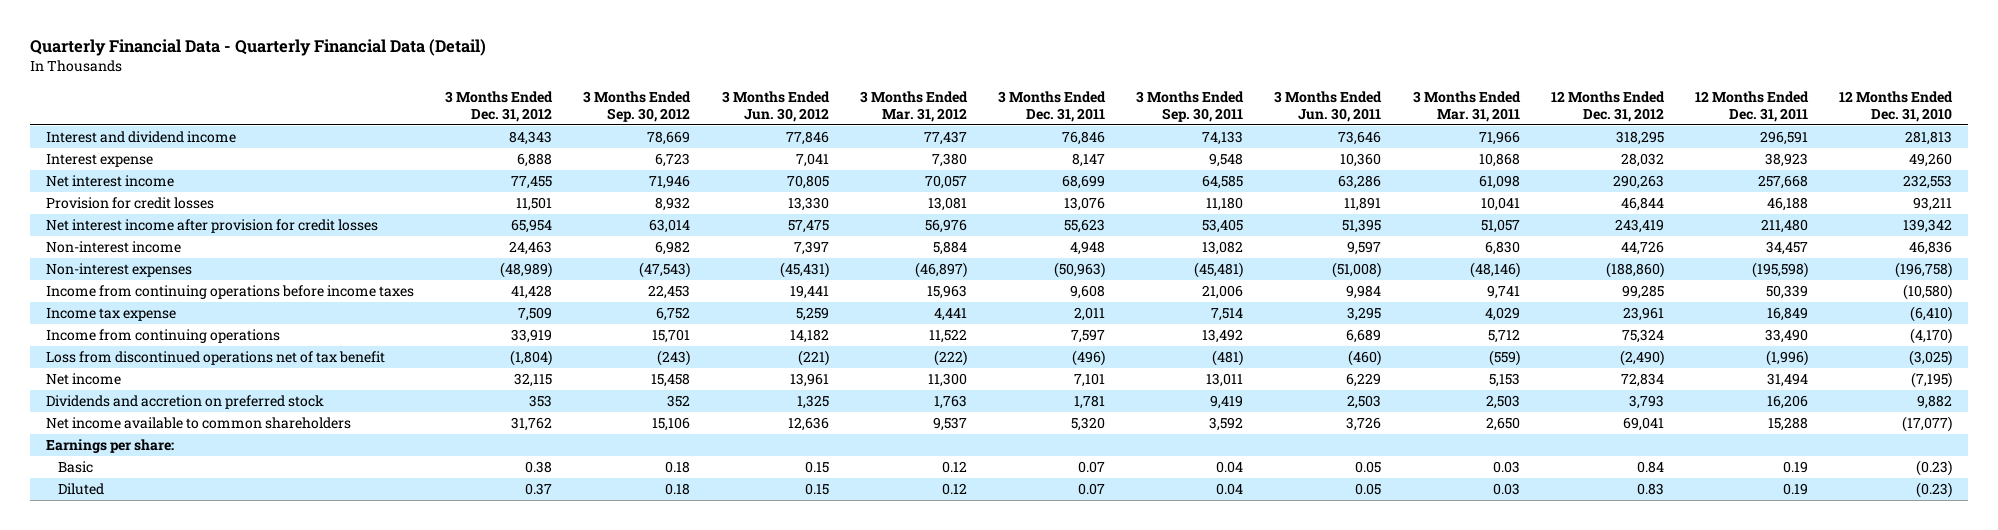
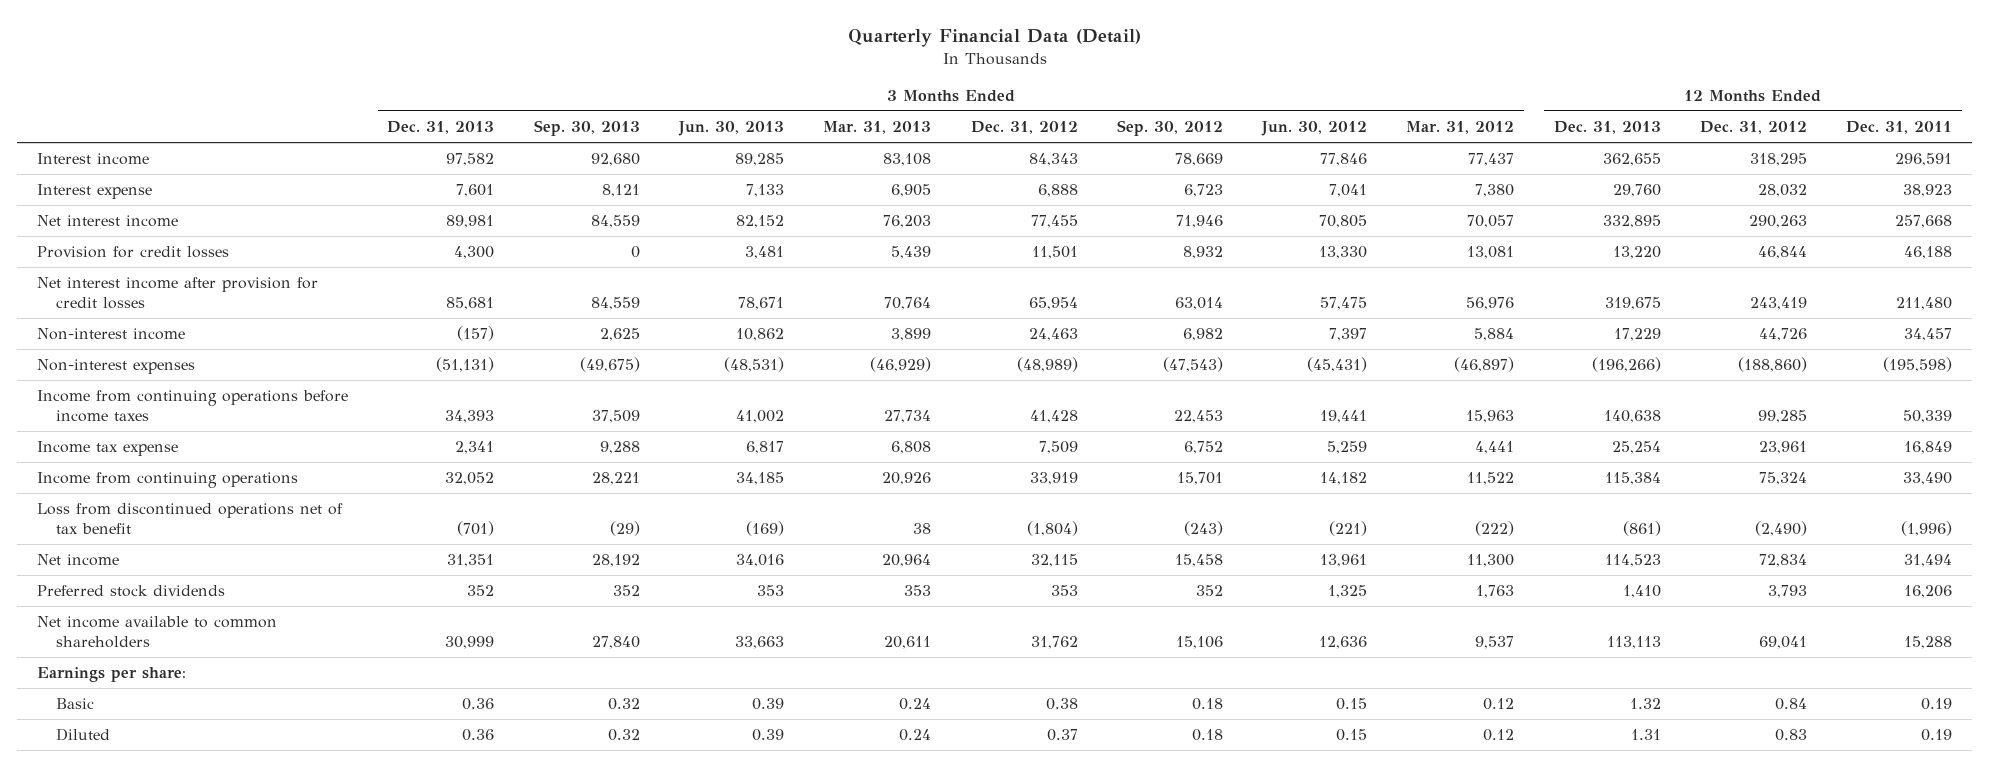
- Quarterly Financial Data - Quarterly Financial Data (Detail)
+ Quarterly Financial Data (Detail)
- | 3 Months Ended Dec. 31, 2012 | 3 Months Ended Sep. 30, 2012 | 3 Months Ended Jun. 30, 2012 | 3 Months Ended Mar. 31, 2012 | 3 Months Ended Dec. 31, 2011 | 3 Months Ended Sep. 30, 2011 | 3 Months Ended Jun. 30, 2011 | 3 Months Ended Mar. 31, 2011 | 12 Months Ended Dec. 31, 2012 | 12 Months Ended Dec. 31, 2011 | 12 Months Ended Dec. 31, 2010
+ | 3 Months Ended Dec. 31, 2013 | 3 Months Ended Sep. 30, 2013 | 3 Months Ended Jun. 30, 2013 | 3 Months Ended Mar. 31, 2013 | 3 Months Ended Dec. 31, 2012 | 3 Months Ended Sep. 30, 2012 | 3 Months Ended Jun. 30, 2012 | 3 Months Ended Mar. 31, 2012 | 12 Months Ended Dec. 31, 2013 | 12 Months Ended Dec. 31, 2012 | 12 Months Ended Dec. 31, 2011
- Interest and dividend income | 84,343 | 78,669 | 77,846 | 77,437 | 76,846 | 74,133 | 73,646 | 71,966 | 318,295 | 296,591 | 281,813
+ Interest income | 97,582 | 92,680 | 89,285 | 83,108 | 84,343 | 78,669 | 77,846 | 77,437 | 362,655 | 318,295 | 296,591
- Dividends and accretion on preferred stock | 353 | 352 | 1,325 | 1,763 | 1,781 | 9,419 | 2,503 | 2,503 | 3,793 | 16,206 | 9,882
+ Preferred stock dividends | 352 | 352 | 353 | 353 | 353 | 352 | 1,325 | 1,763 | 1,410 | 3,793 | 16,206

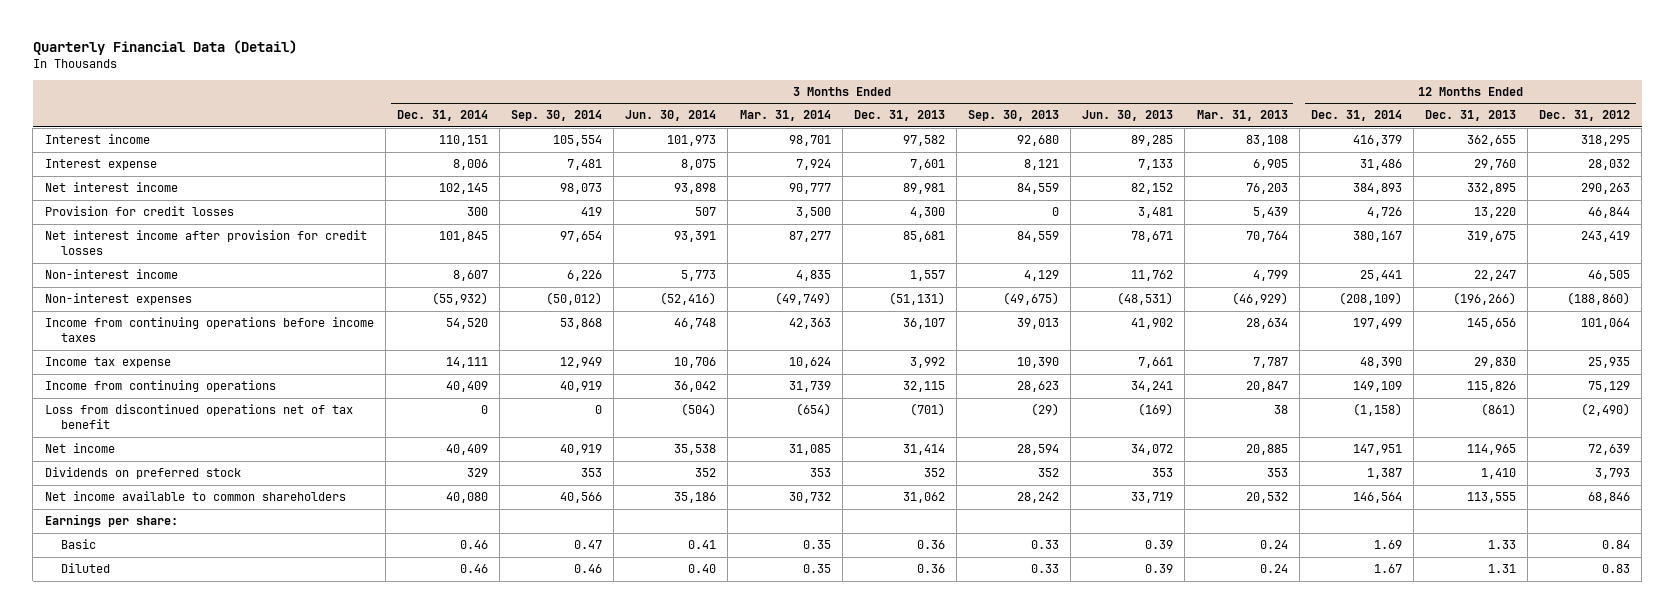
- | 3 Months Ended Dec. 31, 2013 | 3 Months Ended Sep. 30, 2013 | 3 Months Ended Jun. 30, 2013 | 3 Months Ended Mar. 31, 2013 | 3 Months Ended Dec. 31, 2012 | 3 Months Ended Sep. 30, 2012 | 3 Months Ended Jun. 30, 2012 | 3 Months Ended Mar. 31, 2012 | 12 Months Ended Dec. 31, 2013 | 12 Months Ended Dec. 31, 2012 | 12 Months Ended Dec. 31, 2011
+ | 3 Months Ended Dec. 31, 2014 | 3 Months Ended Sep. 30, 2014 | 3 Months Ended Jun. 30, 2014 | 3 Months Ended Mar. 31, 2014 | 3 Months Ended Dec. 31, 2013 | 3 Months Ended Sep. 30, 2013 | 3 Months Ended Jun. 30, 2013 | 3 Months Ended Mar. 31, 2013 | 12 Months Ended Dec. 31, 2014 | 12 Months Ended Dec. 31, 2013 | 12 Months Ended Dec. 31, 2012
- Non-interest income | (157) | 2,625 | 10,862 | 3,899 | 24,463 | 6,982 | 7,397 | 5,884 | 17,229 | 44,726 | 34,457
+ Non-interest income | 8,607 | 6,226 | 5,773 | 4,835 | 1,557 | 4,129 | 11,762 | 4,799 | 25,441 | 22,247 | 46,505
- Income from continuing operations before income taxes | 34,393 | 37,509 | 41,002 | 27,734 | 41,428 | 22,453 | 19,441 | 15,963 | 140,638 | 99,285 | 50,339
- Income tax expense | 2,341 | 9,288 | 6,817 | 6,808 | 7,509 | 6,752 | 5,259 | 4,441 | 25,254 | 23,961 | 16,849
- Income from continuing operations | 32,052 | 28,221 | 34,185 | 20,926 | 33,919 | 15,701 | 14,182 | 11,522 | 115,384 | 75,324 | 33,490
+ Income from continuing operations before income taxes | 54,520 | 53,868 | 46,748 | 42,363 | 36,107 | 39,013 | 41,902 | 28,634 | 197,499 | 145,656 | 101,064
+ Income tax expense | 14,111 | 12,949 | 10,706 | 10,624 | 3,992 | 10,390 | 7,661 | 7,787 | 48,390 | 29,830 | 25,935
+ Income from continuing operations | 40,409 | 40,919 | 36,042 | 31,739 | 32,115 | 28,623 | 34,241 | 20,847 | 149,109 | 115,826 | 75,129
- Net income | 31,351 | 28,192 | 34,016 | 20,964 | 32,115 | 15,458 | 13,961 | 11,300 | 114,523 | 72,834 | 31,494
- Preferred stock dividends | 352 | 352 | 353 | 353 | 353 | 352 | 1,325 | 1,763 | 1,410 | 3,793 | 16,206
- Net income available to common shareholders | 30,999 | 27,840 | 33,663 | 20,611 | 31,762 | 15,106 | 12,636 | 9,537 | 113,113 | 69,041 | 15,288
+ Net income | 40,409 | 40,919 | 35,538 | 31,085 | 31,414 | 28,594 | 34,072 | 20,885 | 147,951 | 114,965 | 72,639
+ Dividends on preferred stock | 329 | 353 | 352 | 353 | 352 | 352 | 353 | 353 | 1,387 | 1,410 | 3,793
+ Net income available to common shareholders | 40,080 | 40,566 | 35,186 | 30,732 | 31,062 | 28,242 | 33,719 | 20,532 | 146,564 | 113,555 | 68,846
- Basic | 0.36 | 0.32 | 0.39 | 0.24 | 0.38 | 0.18 | 0.15 | 0.12 | 1.32 | 0.84 | 0.19
- Diluted | 0.36 | 0.32 | 0.39 | 0.24 | 0.37 | 0.18 | 0.15 | 0.12 | 1.31 | 0.83 | 0.19
+ Basic | 0.46 | 0.47 | 0.41 | 0.35 | 0.36 | 0.33 | 0.39 | 0.24 | 1.69 | 1.33 | 0.84
+ Diluted | 0.46 | 0.46 | 0.40 | 0.35 | 0.36 | 0.33 | 0.39 | 0.24 | 1.67 | 1.31 | 0.83

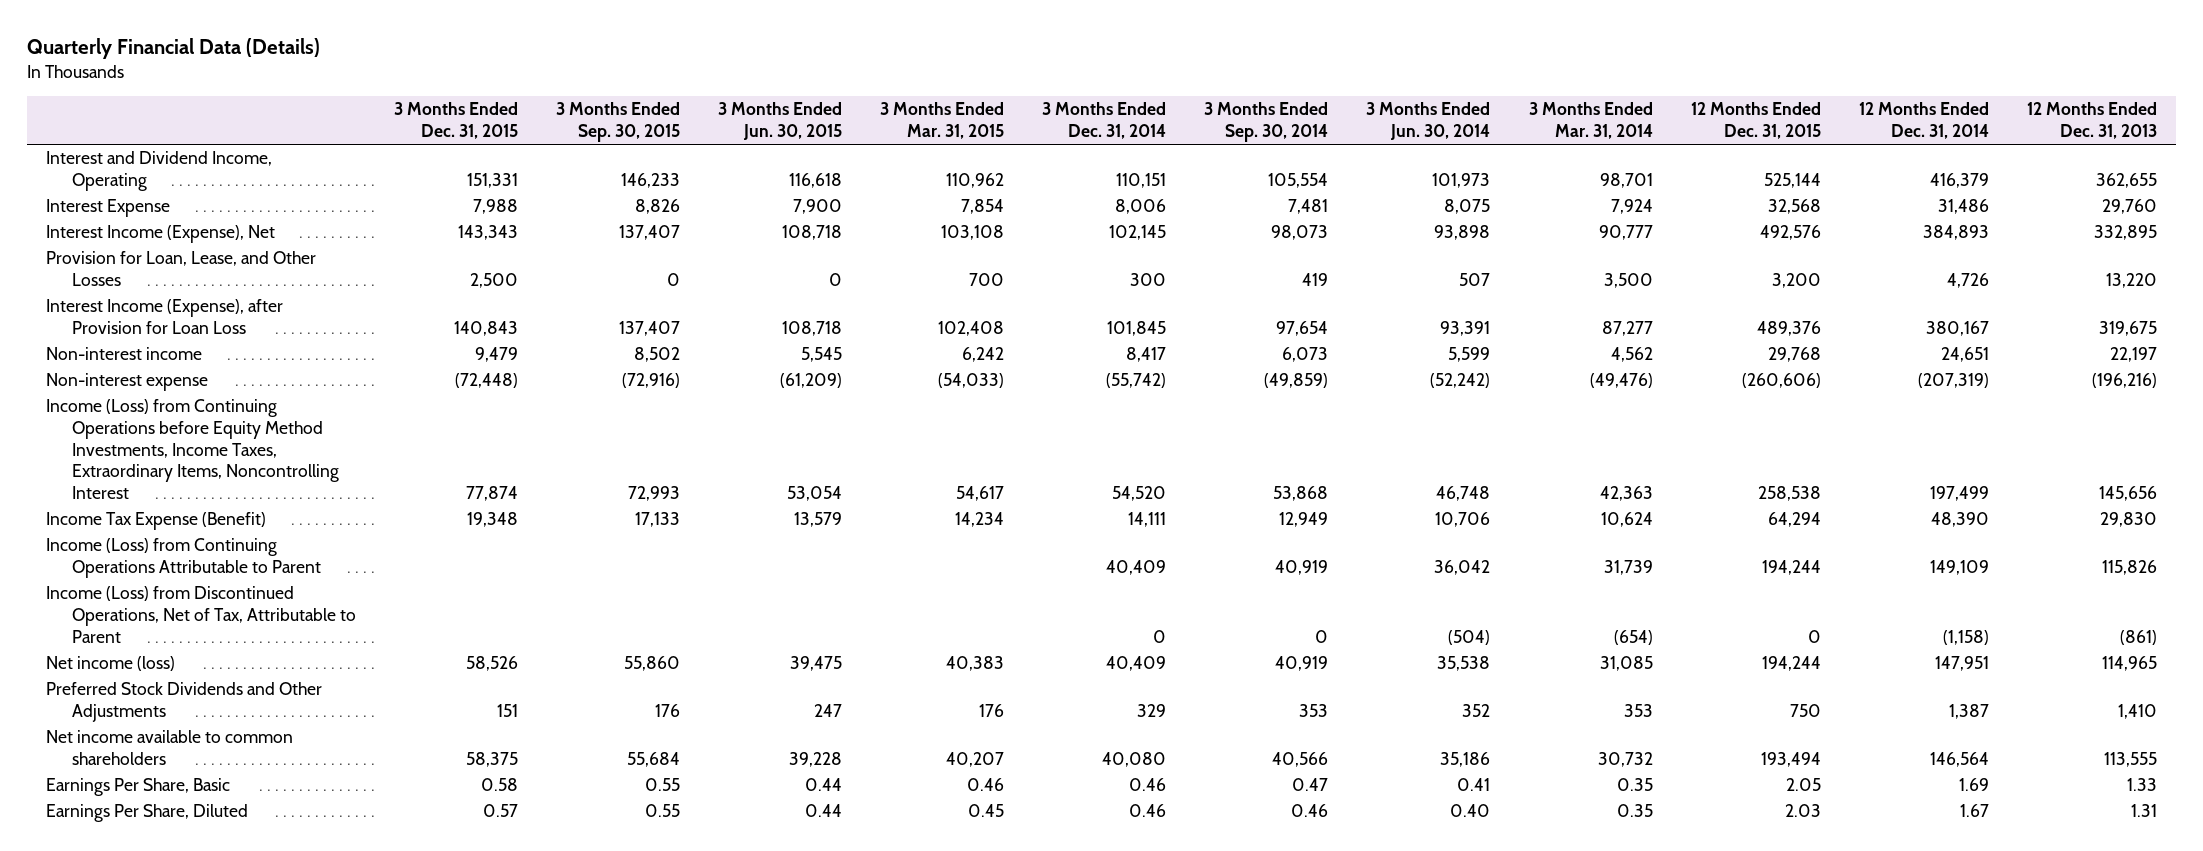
- Quarterly Financial Data (Detail)
+ Quarterly Financial Data (Details)
- | 3 Months Ended Dec. 31, 2014 | 3 Months Ended Sep. 30, 2014 | 3 Months Ended Jun. 30, 2014 | 3 Months Ended Mar. 31, 2014 | 3 Months Ended Dec. 31, 2013 | 3 Months Ended Sep. 30, 2013 | 3 Months Ended Jun. 30, 2013 | 3 Months Ended Mar. 31, 2013 | 12 Months Ended Dec. 31, 2014 | 12 Months Ended Dec. 31, 2013 | 12 Months Ended Dec. 31, 2012
+ | 3 Months Ended Dec. 31, 2015 | 3 Months Ended Sep. 30, 2015 | 3 Months Ended Jun. 30, 2015 | 3 Months Ended Mar. 31, 2015 | 3 Months Ended Dec. 31, 2014 | 3 Months Ended Sep. 30, 2014 | 3 Months Ended Jun. 30, 2014 | 3 Months Ended Mar. 31, 2014 | 12 Months Ended Dec. 31, 2015 | 12 Months Ended Dec. 31, 2014 | 12 Months Ended Dec. 31, 2013
- Interest income | 110,151 | 105,554 | 101,973 | 98,701 | 97,582 | 92,680 | 89,285 | 83,108 | 416,379 | 362,655 | 318,295
- Interest expense | 8,006 | 7,481 | 8,075 | 7,924 | 7,601 | 8,121 | 7,133 | 6,905 | 31,486 | 29,760 | 28,032
- Net interest income | 102,145 | 98,073 | 93,898 | 90,777 | 89,981 | 84,559 | 82,152 | 76,203 | 384,893 | 332,895 | 290,263
- Provision for credit losses | 300 | 419 | 507 | 3,500 | 4,300 | 0 | 3,481 | 5,439 | 4,726 | 13,220 | 46,844
- Net interest income after provision for credit losses | 101,845 | 97,654 | 93,391 | 87,277 | 85,681 | 84,559 | 78,671 | 70,764 | 380,167 | 319,675 | 243,419
- Non-interest income | 8,607 | 6,226 | 5,773 | 4,835 | 1,557 | 4,129 | 11,762 | 4,799 | 25,441 | 22,247 | 46,505
- Non-interest expenses | (55,932) | (50,012) | (52,416) | (49,749) | (51,131) | (49,675) | (48,531) | (46,929) | (208,109) | (196,266) | (188,860)
- Income from continuing operations before income taxes | 54,520 | 53,868 | 46,748 | 42,363 | 36,107 | 39,013 | 41,902 | 28,634 | 197,499 | 145,656 | 101,064
- Income tax expense | 14,111 | 12,949 | 10,706 | 10,624 | 3,992 | 10,390 | 7,661 | 7,787 | 48,390 | 29,830 | 25,935
- Income from continuing operations | 40,409 | 40,919 | 36,042 | 31,739 | 32,115 | 28,623 | 34,241 | 20,847 | 149,109 | 115,826 | 75,129
- Loss from discontinued operations net of tax benefit | 0 | 0 | (504) | (654) | (701) | (29) | (169) | 38 | (1,158) | (861) | (2,490)
- Net income | 40,409 | 40,919 | 35,538 | 31,085 | 31,414 | 28,594 | 34,072 | 20,885 | 147,951 | 114,965 | 72,639
- Dividends on preferred stock | 329 | 353 | 352 | 353 | 352 | 352 | 353 | 353 | 1,387 | 1,410 | 3,793
+ Interest and Dividend Income, Operating | 151,331 | 146,233 | 116,618 | 110,962 | 110,151 | 105,554 | 101,973 | 98,701 | 525,144 | 416,379 | 362,655
+ Interest Expense | 7,988 | 8,826 | 7,900 | 7,854 | 8,006 | 7,481 | 8,075 | 7,924 | 32,568 | 31,486 | 29,760
+ Interest Income (Expense), Net | 143,343 | 137,407 | 108,718 | 103,108 | 102,145 | 98,073 | 93,898 | 90,777 | 492,576 | 384,893 | 332,895
+ Provision for Loan, Lease, and Other Losses | 2,500 | 0 | 0 | 700 | 300 | 419 | 507 | 3,500 | 3,200 | 4,726 | 13,220
+ Interest Income (Expense), after Provision for Loan Loss | 140,843 | 137,407 | 108,718 | 102,408 | 101,845 | 97,654 | 93,391 | 87,277 | 489,376 | 380,167 | 319,675
+ Non-interest income | 9,479 | 8,502 | 5,545 | 6,242 | 8,417 | 6,073 | 5,599 | 4,562 | 29,768 | 24,651 | 22,197
+ Non-interest expense | (72,448) | (72,916) | (61,209) | (54,033) | (55,742) | (49,859) | (52,242) | (49,476) | (260,606) | (207,319) | (196,216)
+ Income (Loss) from Continuing Operations before Equity Method Investments, Income Taxes, Extraordinary Items, Noncontrolling Interest | 77,874 | 72,993 | 53,054 | 54,617 | 54,520 | 53,868 | 46,748 | 42,363 | 258,538 | 197,499 | 145,656
+ Income Tax Expense (Benefit) | 19,348 | 17,133 | 13,579 | 14,234 | 14,111 | 12,949 | 10,706 | 10,624 | 64,294 | 48,390 | 29,830
+ Income (Loss) from Continuing Operations Attributable to Parent | | | | | 40,409 | 40,919 | 36,042 | 31,739 | 194,244 | 149,109 | 115,826
+ Income (Loss) from Discontinued Operations, Net of Tax, Attributable to Parent | | | | | 0 | 0 | (504) | (654) | 0 | (1,158) | (861)
+ Net income (loss) | 58,526 | 55,860 | 39,475 | 40,383 | 40,409 | 40,919 | 35,538 | 31,085 | 194,244 | 147,951 | 114,965
+ Preferred Stock Dividends and Other Adjustments | 151 | 176 | 247 | 176 | 329 | 353 | 352 | 353 | 750 | 1,387 | 1,410
- Earnings per share:
- Basic | 0.46 | 0.47 | 0.41 | 0.35 | 0.36 | 0.33 | 0.39 | 0.24 | 1.69 | 1.33 | 0.84
- Diluted | 0.46 | 0.46 | 0.40 | 0.35 | 0.36 | 0.33 | 0.39 | 0.24 | 1.67 | 1.31 | 0.83
+ Earnings Per Share, Basic | 0.58 | 0.55 | 0.44 | 0.46 | 0.46 | 0.47 | 0.41 | 0.35 | 2.05 | 1.69 | 1.33
+ Earnings Per Share, Diluted | 0.57 | 0.55 | 0.44 | 0.45 | 0.46 | 0.46 | 0.40 | 0.35 | 2.03 | 1.67 | 1.31

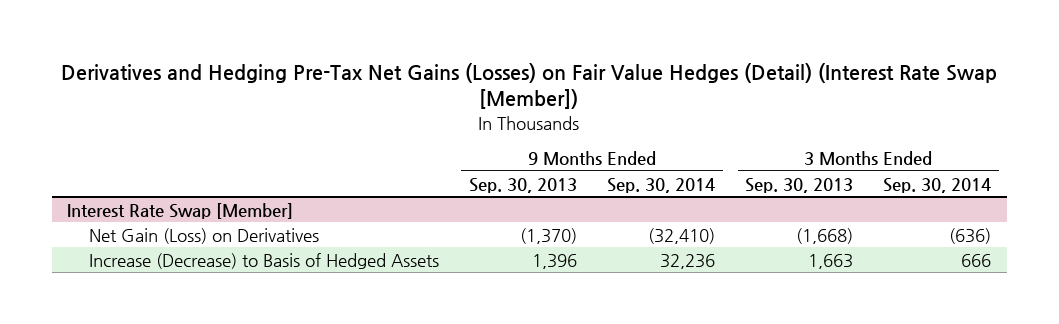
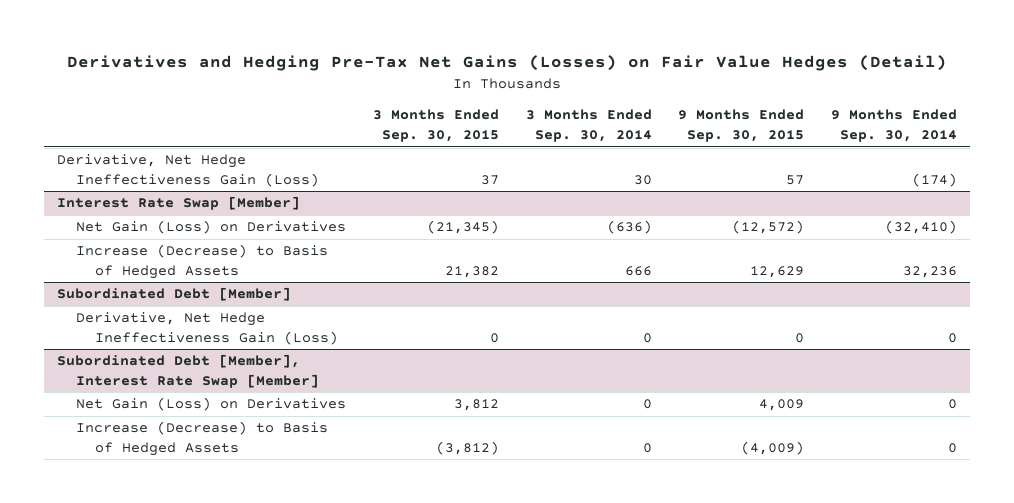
- Derivatives and Hedging Pre-Tax Net Gains (Losses) on Fair Value Hedges (Detail) (Interest Rate Swap [Member])
+ Derivatives and Hedging Pre-Tax Net Gains (Losses) on Fair Value Hedges (Detail)
- | 9 Months Ended Sep. 30, 2013 | 9 Months Ended Sep. 30, 2014 | 3 Months Ended Sep. 30, 2013 | 3 Months Ended Sep. 30, 2014
+ | 3 Months Ended Sep. 30, 2015 | 3 Months Ended Sep. 30, 2014 | 9 Months Ended Sep. 30, 2015 | 9 Months Ended Sep. 30, 2014
+ Derivative, Net Hedge Ineffectiveness Gain (Loss) | 37 | 30 | 57 | (174)
+ Subordinated Debt [Member]
+ Derivative, Net Hedge Ineffectiveness Gain (Loss) | 0 | 0 | 0 | 0
+ Subordinated Debt [Member], Interest Rate Swap [Member]
+ Net Gain (Loss) on Derivatives | 3,812 | 0 | 4,009 | 0
+ Increase (Decrease) to Basis of Hedged Assets | (3,812) | 0 | (4,009) | 0

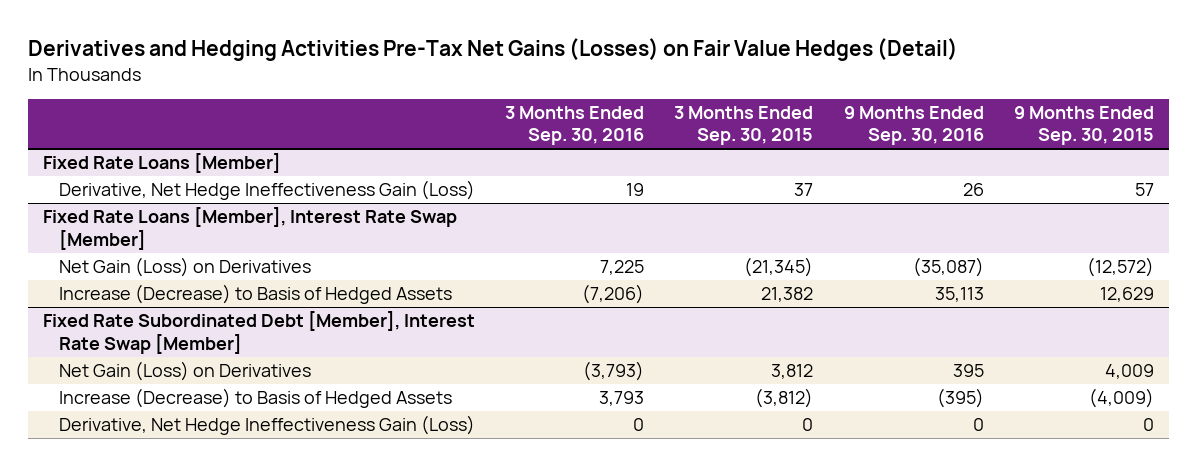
- Derivatives and Hedging Pre-Tax Net Gains (Losses) on Fair Value Hedges (Detail)
+ Derivatives and Hedging Activities Pre-Tax Net Gains (Losses) on Fair Value Hedges (Detail)
- | 3 Months Ended Sep. 30, 2015 | 3 Months Ended Sep. 30, 2014 | 9 Months Ended Sep. 30, 2015 | 9 Months Ended Sep. 30, 2014
+ | 3 Months Ended Sep. 30, 2016 | 3 Months Ended Sep. 30, 2015 | 9 Months Ended Sep. 30, 2016 | 9 Months Ended Sep. 30, 2015
+ Fixed Rate Loans [Member]
- Interest Rate Swap [Member]
+ Fixed Rate Loans [Member], Interest Rate Swap [Member]
- Subordinated Debt [Member]
- Derivative, Net Hedge Ineffectiveness Gain (Loss) | 0 | 0 | 0 | 0
- Subordinated Debt [Member], Interest Rate Swap [Member]
+ Fixed Rate Subordinated Debt [Member], Interest Rate Swap [Member]
+ Derivative, Net Hedge Ineffectiveness Gain (Loss) | 0 | 0 | 0 | 0

